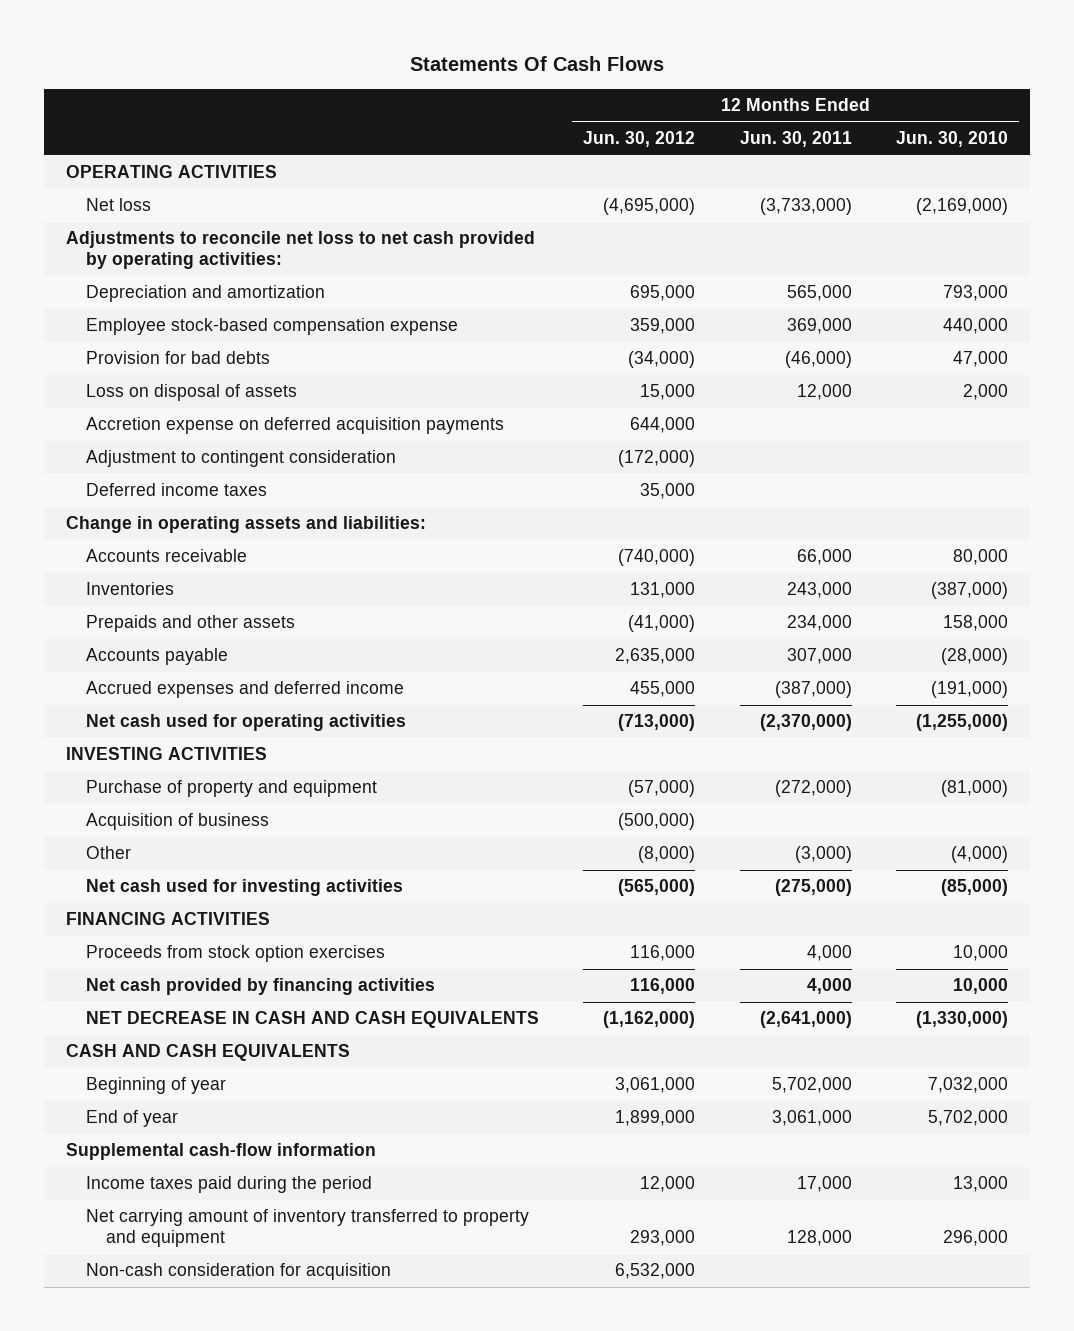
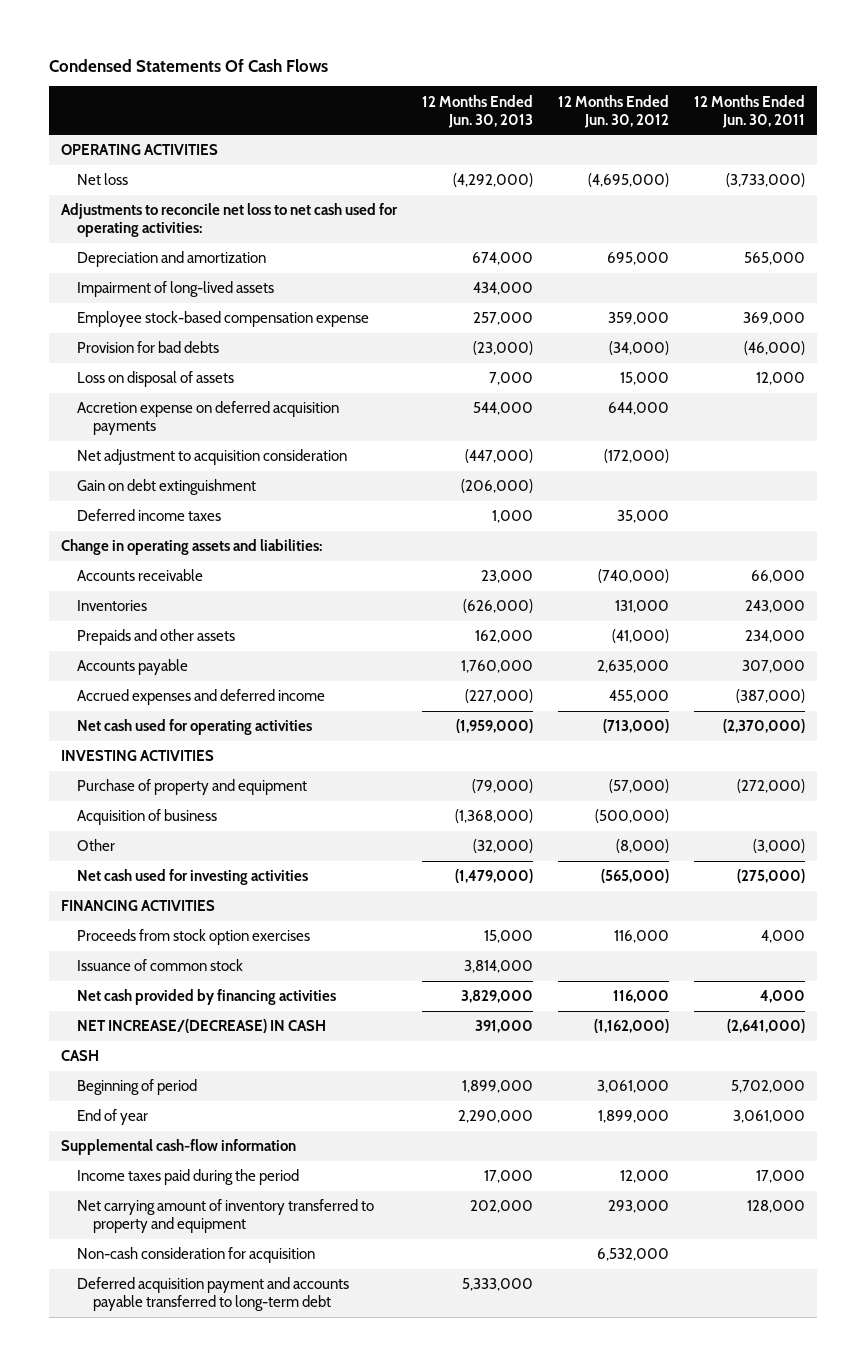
- Statements Of Cash Flows
+ Condensed Statements Of Cash Flows
- | 12 Months Ended Jun. 30, 2012 | 12 Months Ended Jun. 30, 2011 | 12 Months Ended Jun. 30, 2010
+ | 12 Months Ended Jun. 30, 2013 | 12 Months Ended Jun. 30, 2012 | 12 Months Ended Jun. 30, 2011
- Adjustments to reconcile net loss to net cash provided by operating activities:
+ Adjustments to reconcile net loss to net cash used for operating activities:
+ Impairment of long-lived assets | 434,000 | |
- Adjustment to contingent consideration | (172,000) | |
+ Net adjustment to acquisition consideration | (447,000) | (172,000) |
+ Gain on debt extinguishment | (206,000) | |
+ Issuance of common stock | 3,814,000 | |
- NET DECREASE IN CASH AND CASH EQUIVALENTS | (1,162,000) | (2,641,000) | (1,330,000)
- CASH AND CASH EQUIVALENTS
- Beginning of year | 3,061,000 | 5,702,000 | 7,032,000
+ NET INCREASE/(DECREASE) IN CASH | 391,000 | (1,162,000) | (2,641,000)
+ CASH
+ Beginning of period | 1,899,000 | 3,061,000 | 5,702,000
+ Deferred acquisition payment and accounts payable transferred to long-term debt | 5,333,000 | |

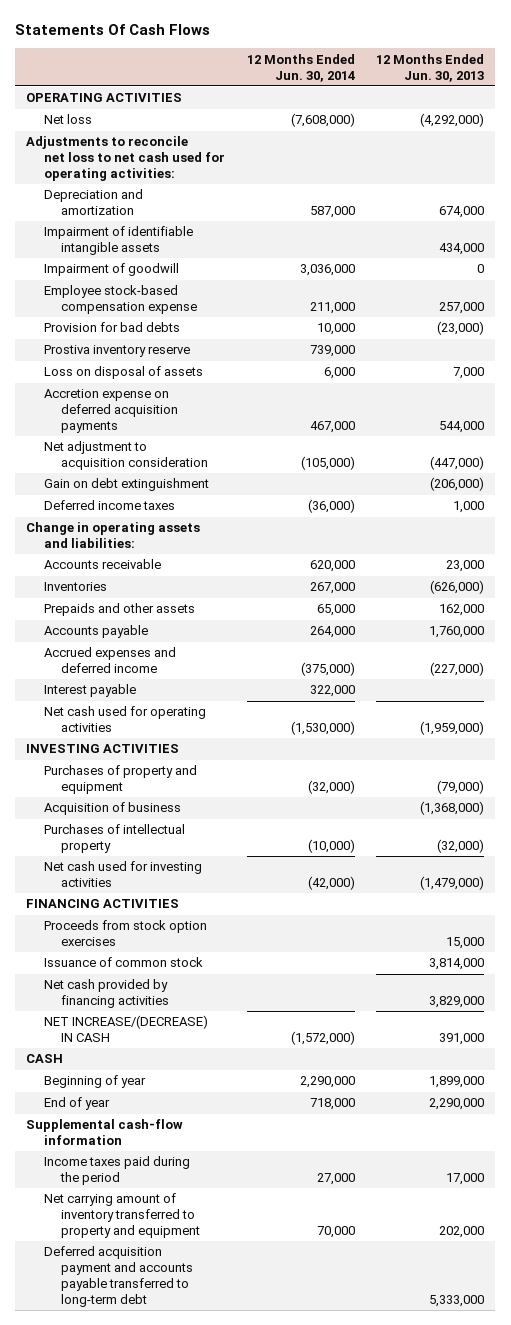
- Condensed Statements Of Cash Flows
+ Statements Of Cash Flows
- | 12 Months Ended Jun. 30, 2013 | 12 Months Ended Jun. 30, 2012 | 12 Months Ended Jun. 30, 2011
+ | 12 Months Ended Jun. 30, 2014 | 12 Months Ended Jun. 30, 2013
- Impairment of long-lived assets | 434,000 | |
+ Impairment of identifiable intangible assets | | 434,000
+ Impairment of goodwill | 3,036,000 | 0
+ Prostiva inventory reserve | 739,000 |
+ Interest payable | 322,000 |
- Purchase of property and equipment | (79,000) | (57,000) | (272,000)
+ Purchases of property and equipment | (32,000) | (79,000)
- Other | (32,000) | (8,000) | (3,000)
+ Purchases of intellectual property | (10,000) | (32,000)
- Beginning of period | 1,899,000 | 3,061,000 | 5,702,000
+ Beginning of year | 2,290,000 | 1,899,000
- Non-cash consideration for acquisition | | 6,532,000 |

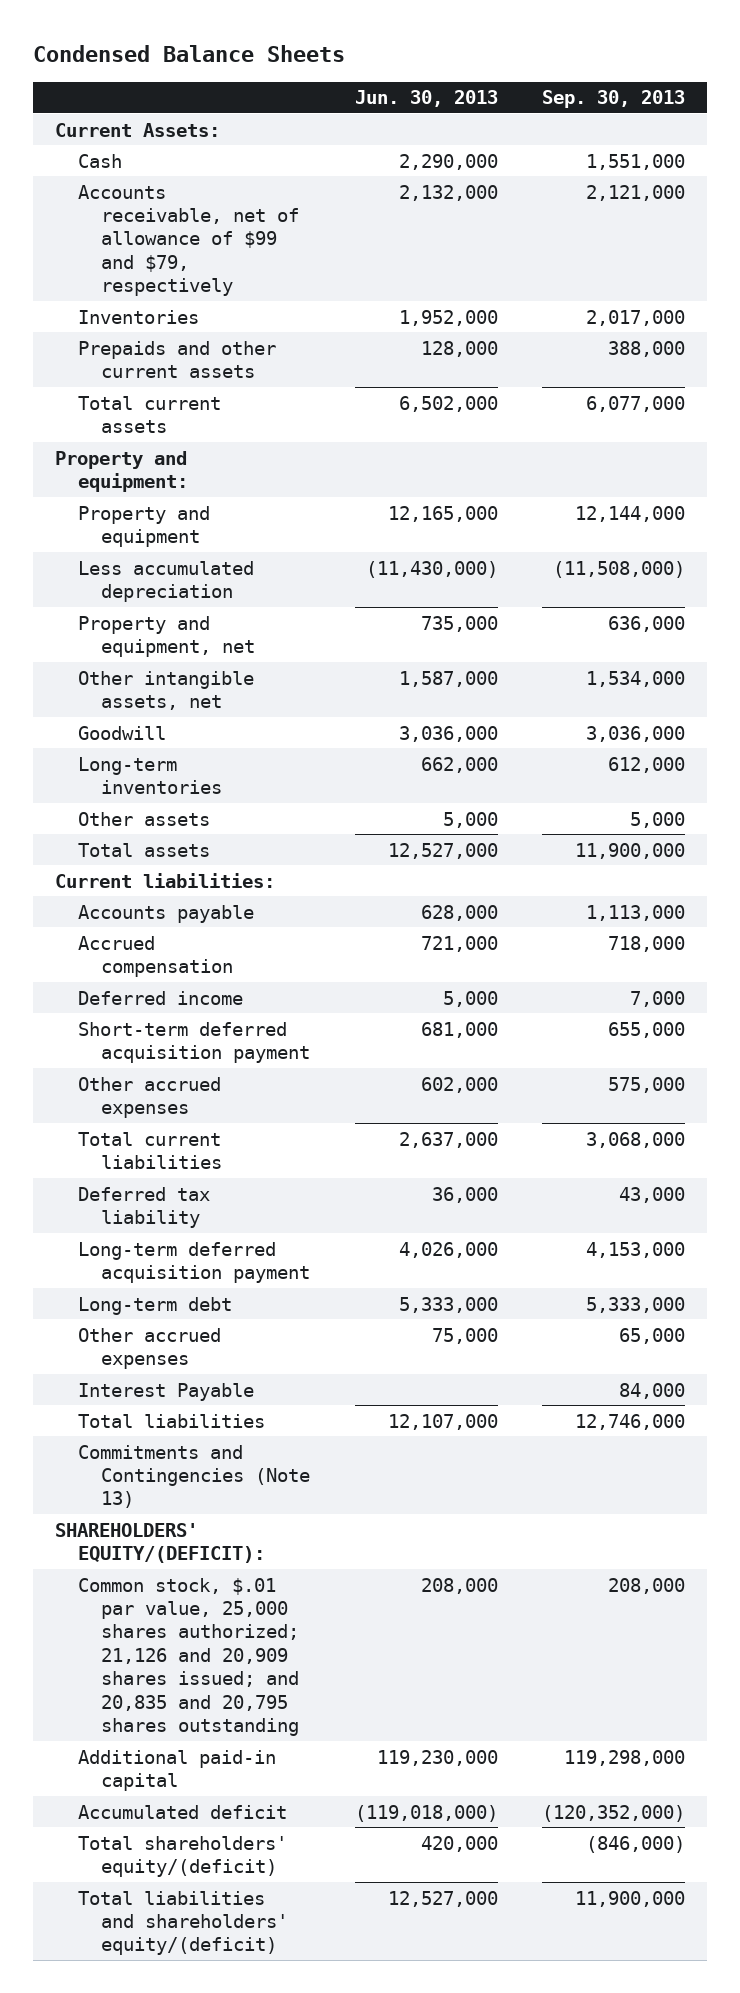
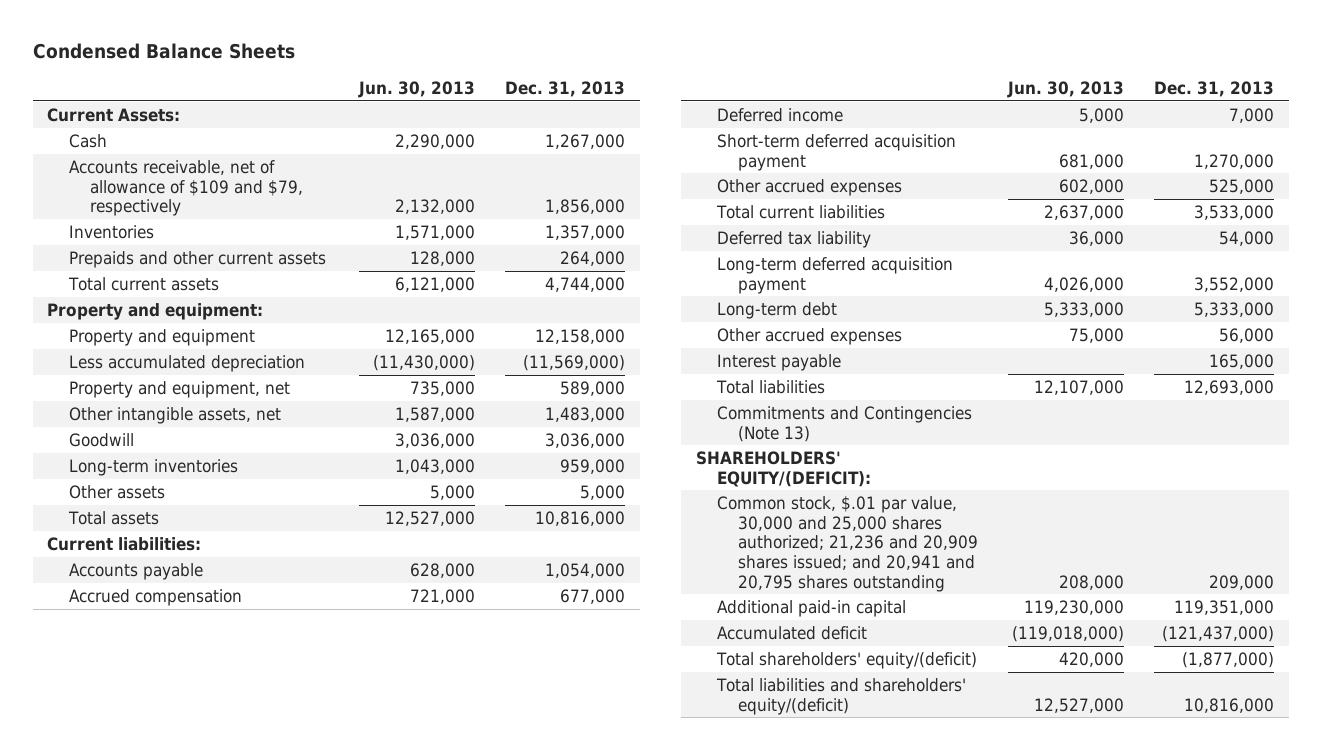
- | Jun. 30, 2013 | Sep. 30, 2013
+ | Jun. 30, 2013 | Dec. 31, 2013
- Accounts receivable, net of allowance of $99 and $79, respectively | 2,132,000 | 2,121,000
- Inventories | 1,952,000 | 2,017,000
+ Accounts receivable, net of allowance of $109 and $79, respectively | 2,132,000 | 1,856,000
+ Inventories | 1,571,000 | 1,357,000
- Total current assets | 6,502,000 | 6,077,000
+ Total current assets | 6,121,000 | 4,744,000
- Long-term inventories | 662,000 | 612,000
+ Long-term inventories | 1,043,000 | 959,000
- Interest Payable | | 84,000
+ Interest payable | | 165,000
- Common stock, $.01 par value, 25,000 shares authorized; 21,126 and 20,909 shares issued; and 20,835 and 20,795 shares outstanding | 208,000 | 208,000
+ Common stock, $.01 par value, 30,000 and 25,000 shares authorized; 21,236 and 20,909 shares issued; and 20,941 and 20,795 shares outstanding | 208,000 | 209,000

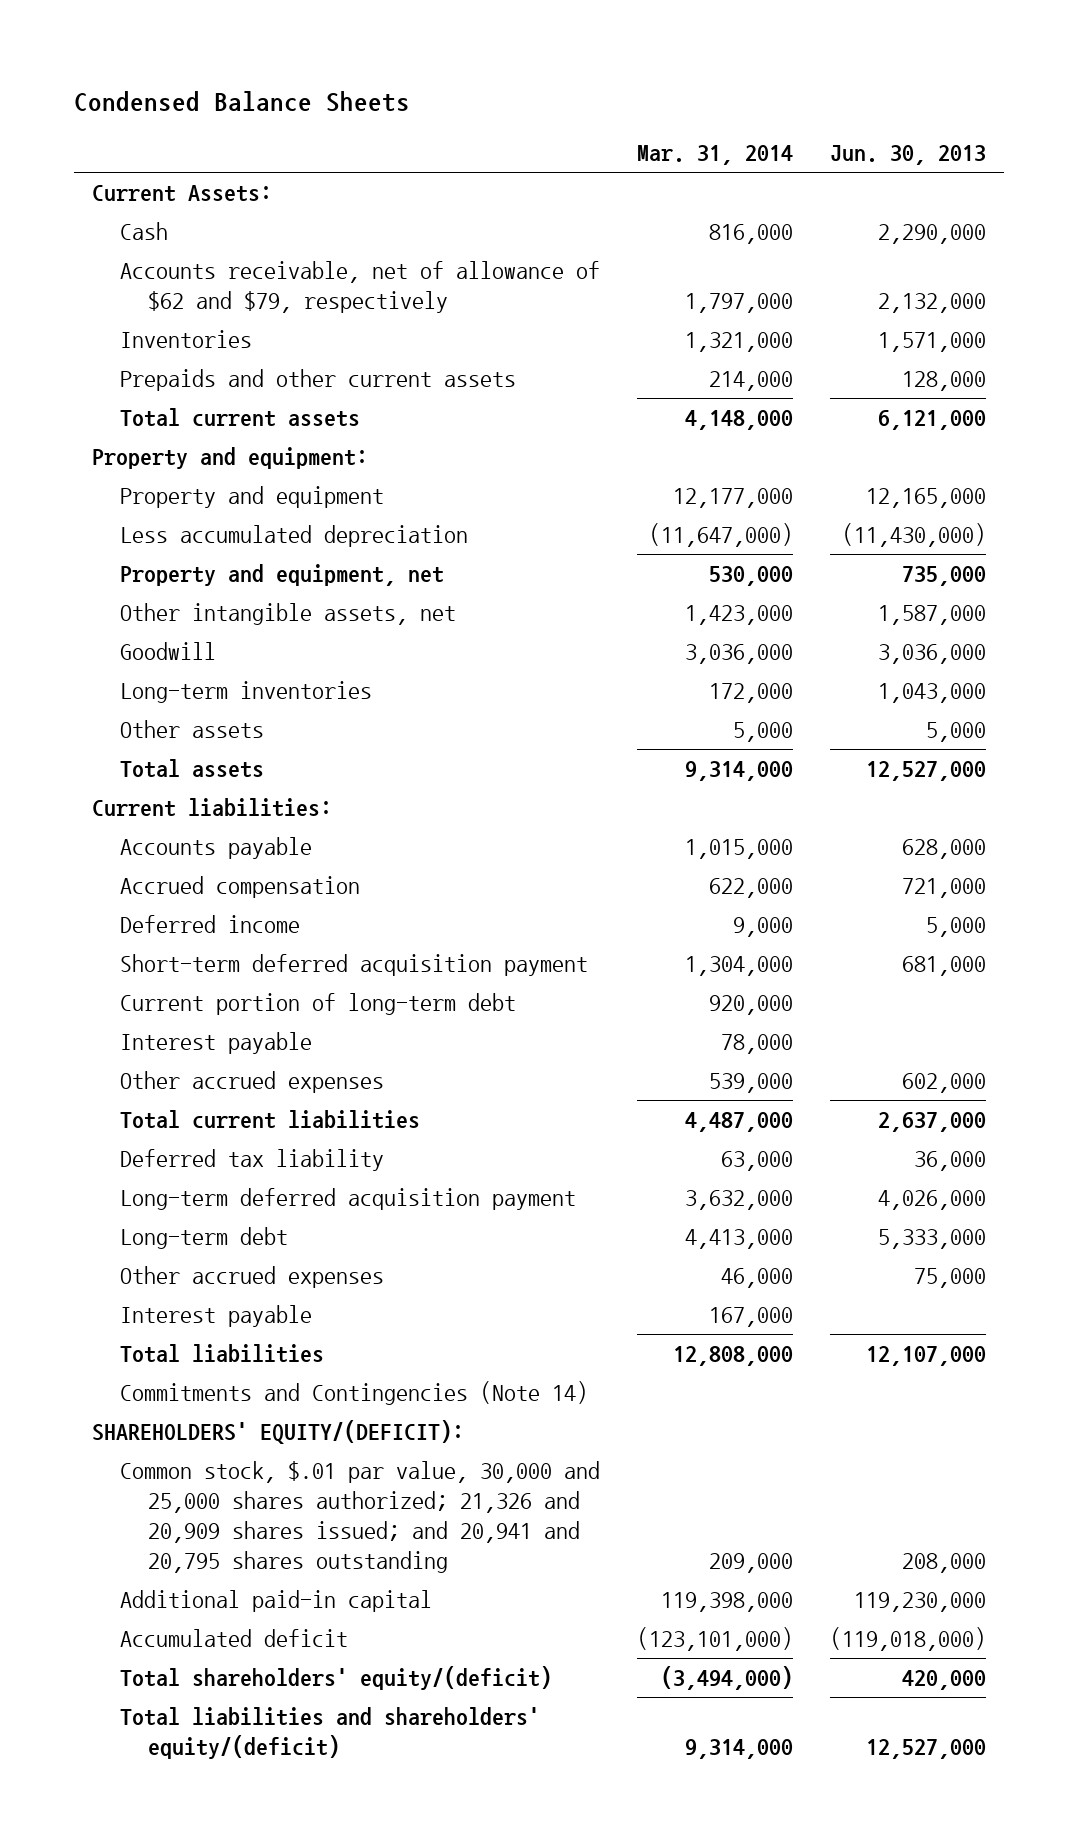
- | Jun. 30, 2013 | Dec. 31, 2013
+ | Mar. 31, 2014 | Jun. 30, 2013
- Accounts receivable, net of allowance of $109 and $79, respectively | 2,132,000 | 1,856,000
+ Accounts receivable, net of allowance of $62 and $79, respectively | 1,797,000 | 2,132,000
+ Current portion of long-term debt | 920,000 |
+ Interest payable | 78,000 |
- Commitments and Contingencies (Note 13)
+ Commitments and Contingencies (Note 14)
- Common stock, $.01 par value, 30,000 and 25,000 shares authorized; 21,236 and 20,909 shares issued; and 20,941 and 20,795 shares outstanding | 208,000 | 209,000
+ Common stock, $.01 par value, 30,000 and 25,000 shares authorized; 21,326 and 20,909 shares issued; and 20,941 and 20,795 shares outstanding | 209,000 | 208,000

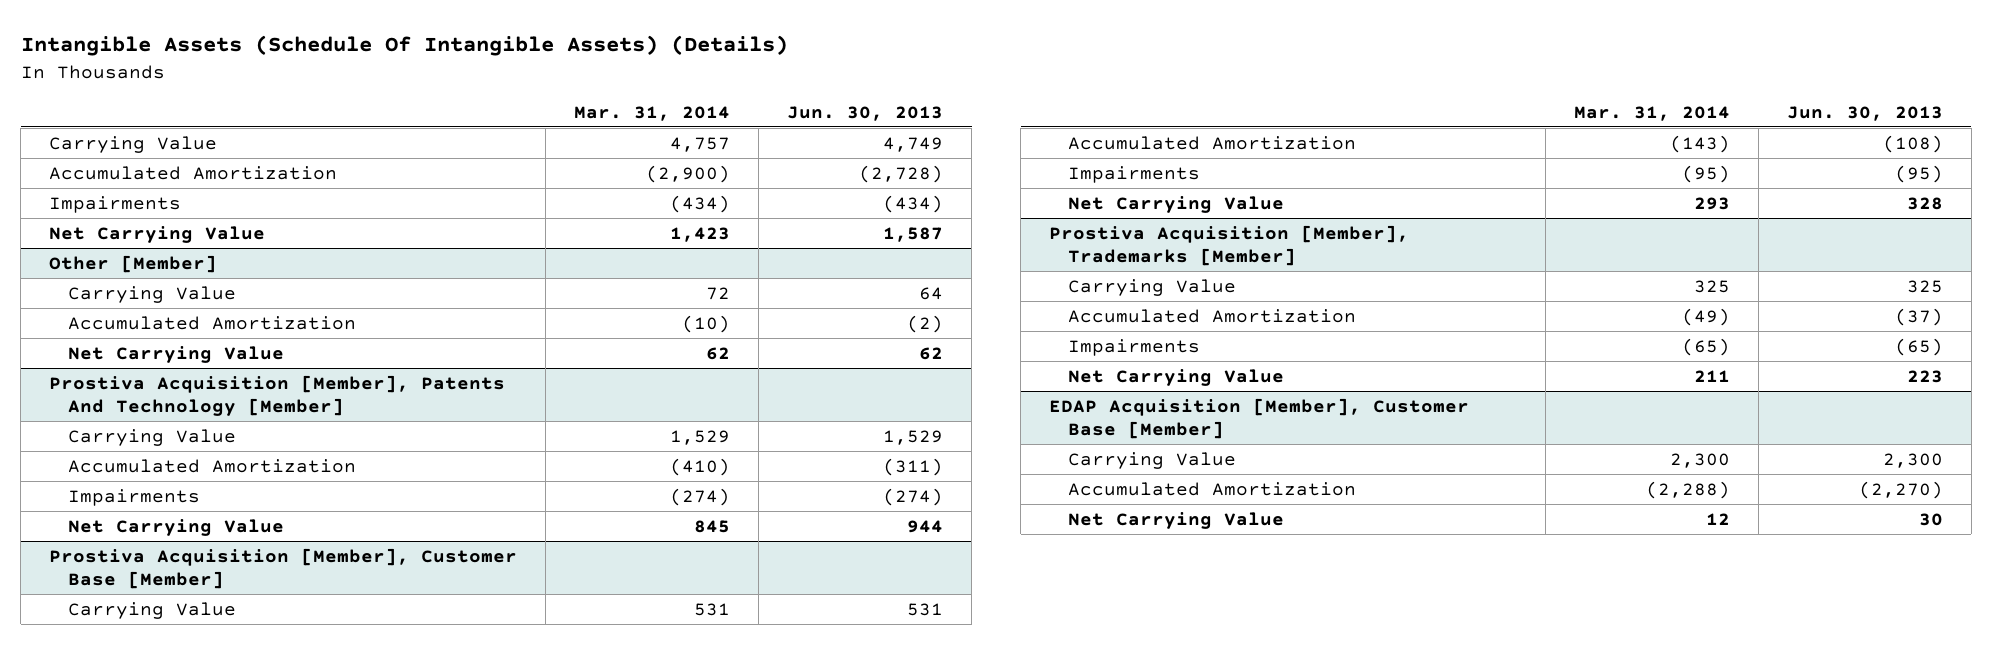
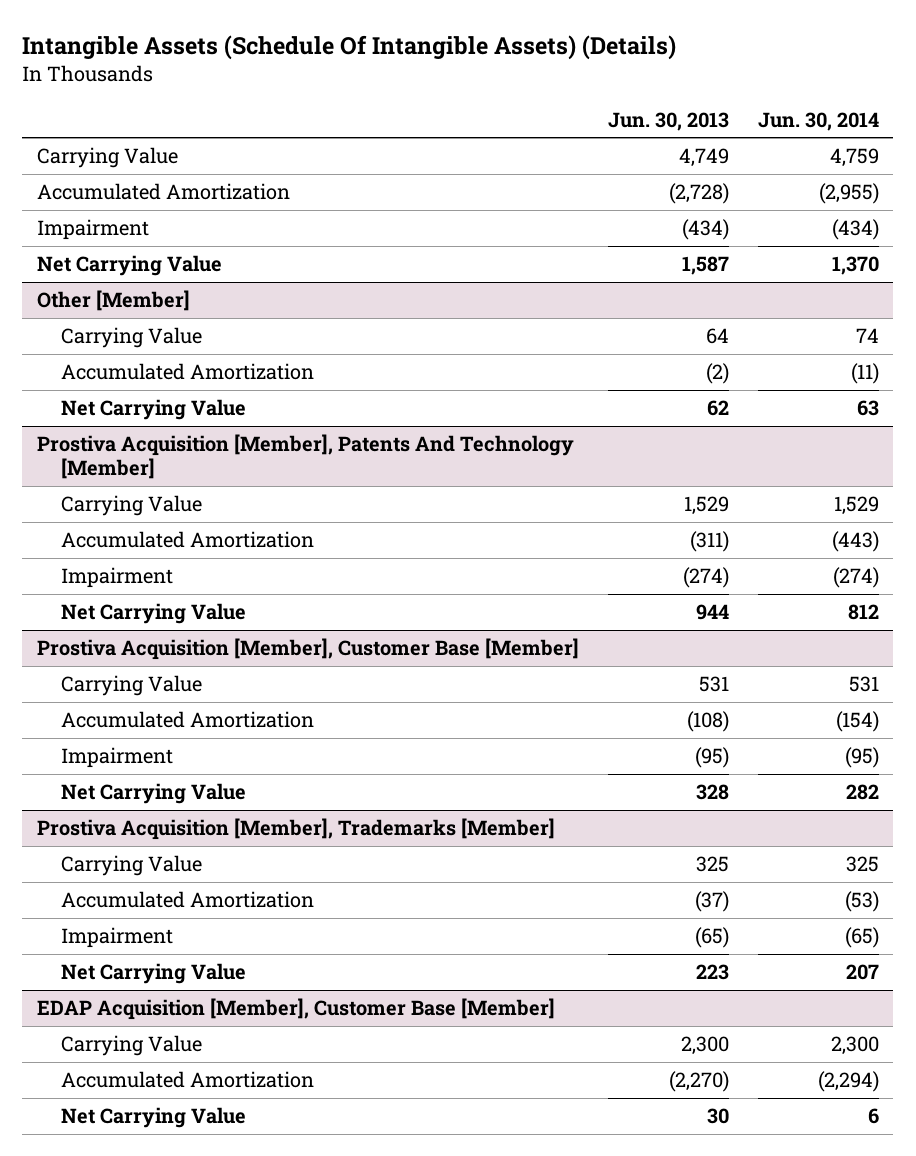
- | Mar. 31, 2014 | Jun. 30, 2013
+ | Jun. 30, 2013 | Jun. 30, 2014
- Impairments | (434) | (434)
+ Impairment | (434) | (434)
@ Prostiva Acquisition [Member], Patents And Technology [Member]
- Impairments | (274) | (274)
+ Impairment | (274) | (274)
@ Prostiva Acquisition [Member], Customer Base [Member]
- Impairments | (95) | (95)
+ Impairment | (95) | (95)
@ Prostiva Acquisition [Member], Trademarks [Member]
- Impairments | (65) | (65)
+ Impairment | (65) | (65)

